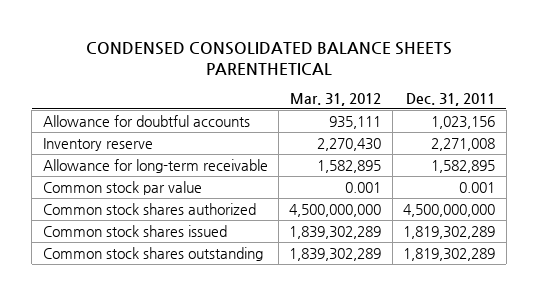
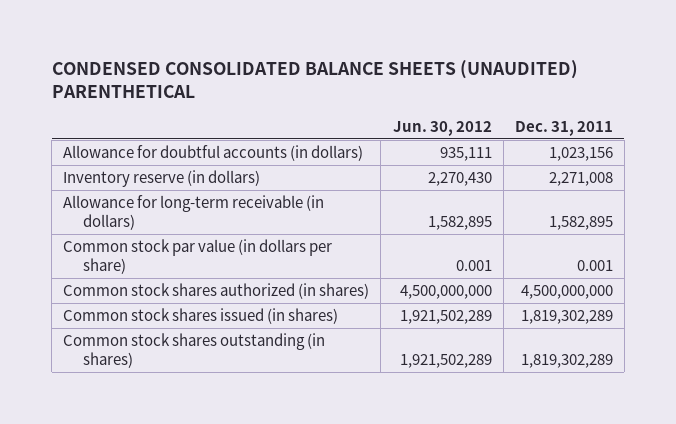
- CONDENSED CONSOLIDATED BALANCE SHEETS PARENTHETICAL
+ CONDENSED CONSOLIDATED BALANCE SHEETS (UNAUDITED) PARENTHETICAL
- | Mar. 31, 2012 | Dec. 31, 2011
+ | Jun. 30, 2012 | Dec. 31, 2011
- Allowance for doubtful accounts | 935,111 | 1,023,156
- Inventory reserve | 2,270,430 | 2,271,008
- Allowance for long-term receivable | 1,582,895 | 1,582,895
- Common stock par value | 0.001 | 0.001
- Common stock shares authorized | 4,500,000,000 | 4,500,000,000
- Common stock shares issued | 1,839,302,289 | 1,819,302,289
- Common stock shares outstanding | 1,839,302,289 | 1,819,302,289
+ Allowance for doubtful accounts (in dollars) | 935,111 | 1,023,156
+ Inventory reserve (in dollars) | 2,270,430 | 2,271,008
+ Allowance for long-term receivable (in dollars) | 1,582,895 | 1,582,895
+ Common stock par value (in dollars per share) | 0.001 | 0.001
+ Common stock shares authorized (in shares) | 4,500,000,000 | 4,500,000,000
+ Common stock shares issued (in shares) | 1,921,502,289 | 1,819,302,289
+ Common stock shares outstanding (in shares) | 1,921,502,289 | 1,819,302,289

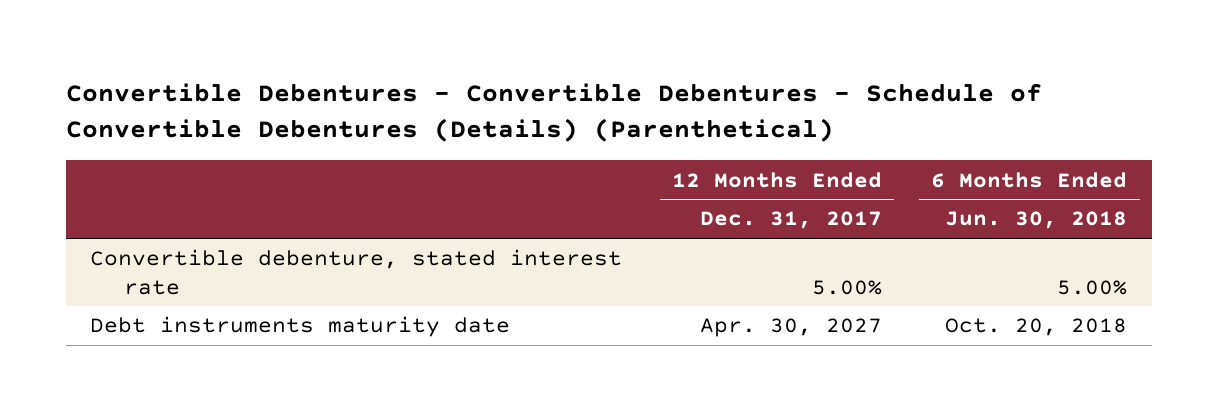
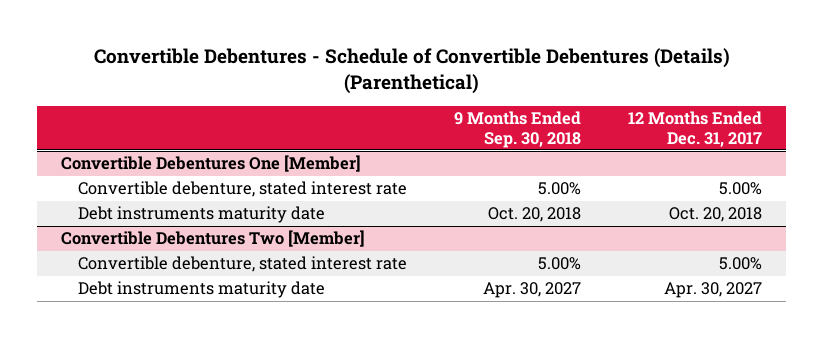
- Convertible Debentures - Convertible Debentures - Schedule of Convertible Debentures (Details) (Parenthetical)
+ Convertible Debentures - Schedule of Convertible Debentures (Details) (Parenthetical)
- | 12 Months Ended Dec. 31, 2017 | 6 Months Ended Jun. 30, 2018
+ | 9 Months Ended Sep. 30, 2018 | 12 Months Ended Dec. 31, 2017
+ Convertible Debentures One [Member]
+ Debt instruments maturity date | Oct. 20, 2018 | Oct. 20, 2018
+ Convertible Debentures Two [Member]
+ Convertible debenture, stated interest rate | 5.00% | 5.00%

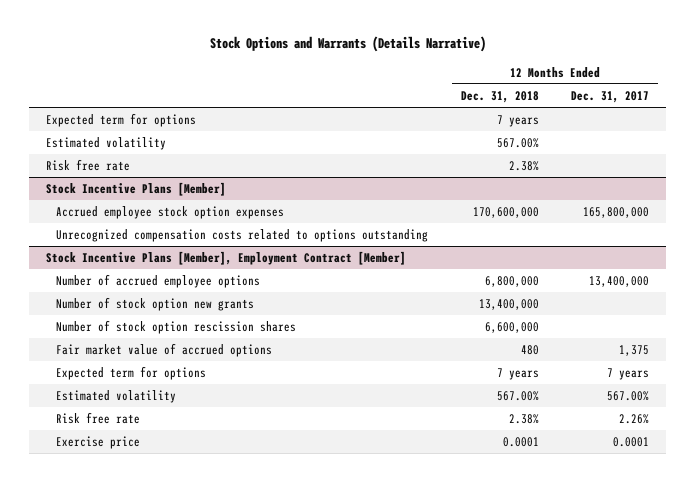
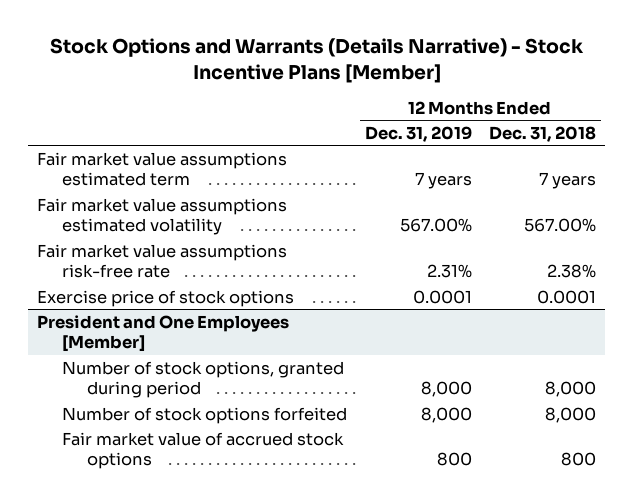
- Stock Options and Warrants (Details Narrative)
+ Stock Options and Warrants (Details Narrative) - Stock Incentive Plans [Member]
- | 12 Months Ended Dec. 31, 2018 | 12 Months Ended Dec. 31, 2017
+ | 12 Months Ended Dec. 31, 2019 | 12 Months Ended Dec. 31, 2018
- Expected term for options | 7 years |
- Estimated volatility | 567.00% |
- Risk free rate | 2.38% |
- Stock Incentive Plans [Member]
- Accrued employee stock option expenses | 170,600,000 | 165,800,000
- Unrecognized compensation costs related to options outstanding
- Stock Incentive Plans [Member], Employment Contract [Member]
- Number of accrued employee options | 6,800,000 | 13,400,000
- Number of stock option new grants | 13,400,000 |
- Number of stock option rescission shares | 6,600,000 |
- Fair market value of accrued options | 480 | 1,375
- Expected term for options | 7 years | 7 years
- Estimated volatility | 567.00% | 567.00%
- Risk free rate | 2.38% | 2.26%
- Exercise price | 0.0001 | 0.0001
+ Fair market value assumptions estimated term | 7 years | 7 years
+ Fair market value assumptions estimated volatility | 567.00% | 567.00%
+ Fair market value assumptions risk-free rate | 2.31% | 2.38%
+ Exercise price of stock options | 0.0001 | 0.0001
+ President and One Employees [Member]
+ Number of stock options, granted during period | 8,000 | 8,000
+ Number of stock options forfeited | 8,000 | 8,000
+ Fair market value of accrued stock options | 800 | 800

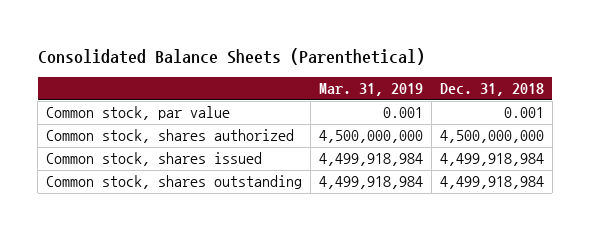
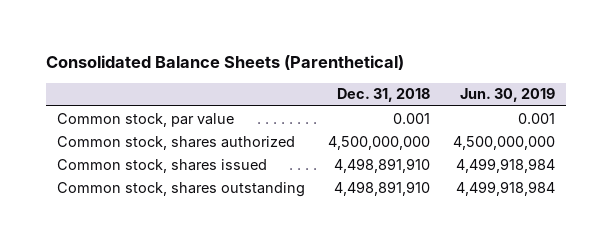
- | Mar. 31, 2019 | Dec. 31, 2018
+ | Dec. 31, 2018 | Jun. 30, 2019
- Common stock, shares issued | 4,499,918,984 | 4,499,918,984
- Common stock, shares outstanding | 4,499,918,984 | 4,499,918,984
+ Common stock, shares issued | 4,498,891,910 | 4,499,918,984
+ Common stock, shares outstanding | 4,498,891,910 | 4,499,918,984

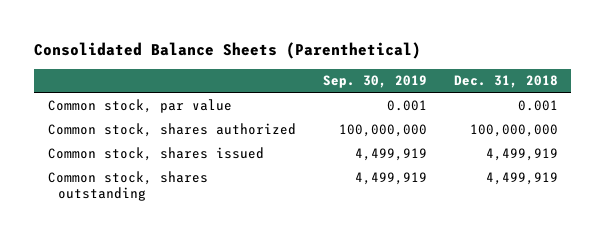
- | Dec. 31, 2018 | Jun. 30, 2019
+ | Sep. 30, 2019 | Dec. 31, 2018
- Common stock, shares authorized | 4,500,000,000 | 4,500,000,000
- Common stock, shares issued | 4,498,891,910 | 4,499,918,984
- Common stock, shares outstanding | 4,498,891,910 | 4,499,918,984
+ Common stock, shares authorized | 100,000,000 | 100,000,000
+ Common stock, shares issued | 4,499,919 | 4,499,919
+ Common stock, shares outstanding | 4,499,919 | 4,499,919

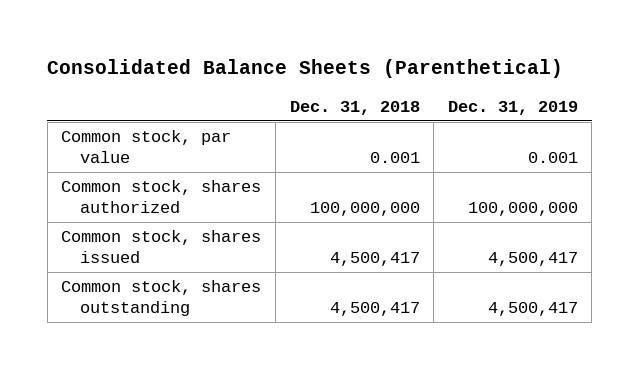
- | Sep. 30, 2019 | Dec. 31, 2018
+ | Dec. 31, 2018 | Dec. 31, 2019
- Common stock, shares issued | 4,499,919 | 4,499,919
- Common stock, shares outstanding | 4,499,919 | 4,499,919
+ Common stock, shares issued | 4,500,417 | 4,500,417
+ Common stock, shares outstanding | 4,500,417 | 4,500,417

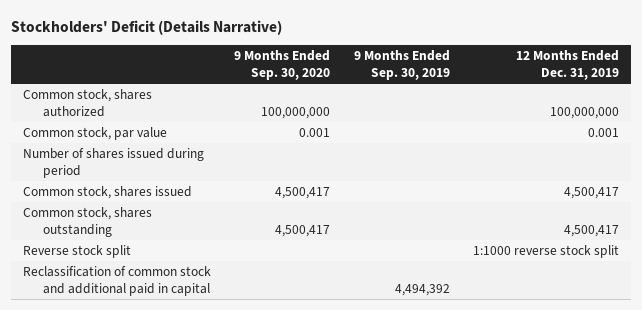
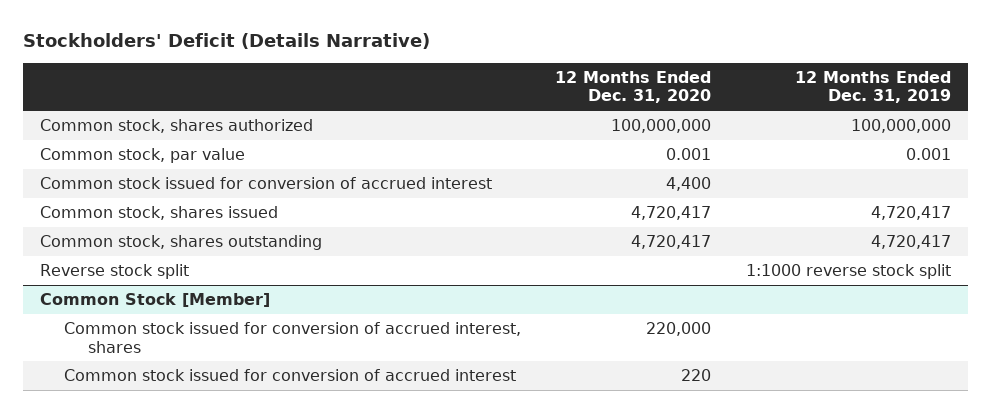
- | 9 Months Ended Sep. 30, 2020 | 9 Months Ended Sep. 30, 2019 | 12 Months Ended Dec. 31, 2019
+ | 12 Months Ended Dec. 31, 2020 | 12 Months Ended Dec. 31, 2019
- Number of shares issued during period
- Common stock, shares issued | 4,500,417 | | 4,500,417
- Common stock, shares outstanding | 4,500,417 | | 4,500,417
+ Common stock issued for conversion of accrued interest | 4,400 |
+ Common stock, shares issued | 4,720,417 | 4,720,417
+ Common stock, shares outstanding | 4,720,417 | 4,720,417
- Reclassification of common stock and additional paid in capital | | 4,494,392 |
+ Common Stock [Member]
+ Common stock issued for conversion of accrued interest, shares | 220,000 |
+ Common stock issued for conversion of accrued interest | 220 |

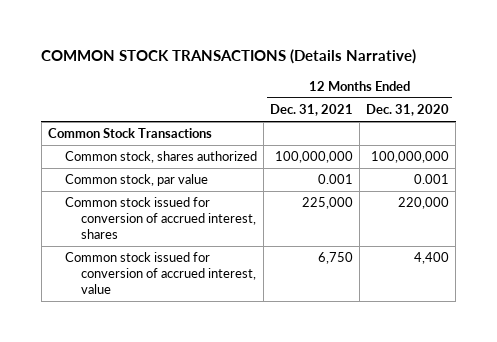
- Stockholders' Deficit (Details Narrative)
+ COMMON STOCK TRANSACTIONS (Details Narrative)
- | 12 Months Ended Dec. 31, 2020 | 12 Months Ended Dec. 31, 2019
+ | 12 Months Ended Dec. 31, 2021 | 12 Months Ended Dec. 31, 2020
+ Common Stock Transactions
- Common stock issued for conversion of accrued interest | 4,400 |
- Common stock, shares issued | 4,720,417 | 4,720,417
- Common stock, shares outstanding | 4,720,417 | 4,720,417
- Reverse stock split | | 1:1000 reverse stock split
- Common Stock [Member]
- Common stock issued for conversion of accrued interest | 220 |
+ Common stock issued for conversion of accrued interest, value | 6,750 | 4,400

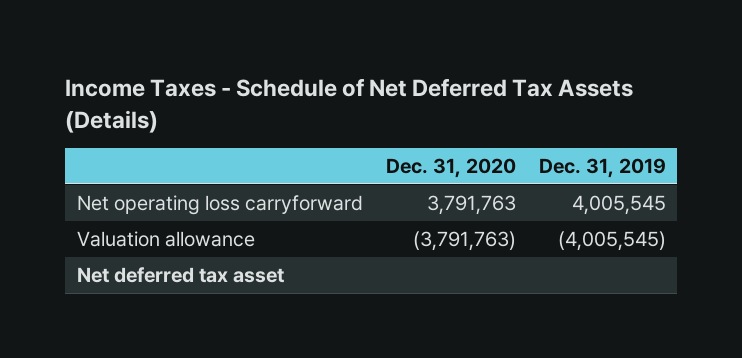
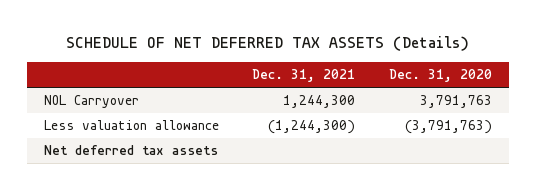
- Income Taxes - Schedule of Net Deferred Tax Assets (Details)
+ SCHEDULE OF NET DEFERRED TAX ASSETS (Details)
- | Dec. 31, 2020 | Dec. 31, 2019
+ | Dec. 31, 2021 | Dec. 31, 2020
- Net operating loss carryforward | 3,791,763 | 4,005,545
- Valuation allowance | (3,791,763) | (4,005,545)
- Net deferred tax asset
+ NOL Carryover | 1,244,300 | 3,791,763
+ Less valuation allowance | (1,244,300) | (3,791,763)
+ Net deferred tax assets

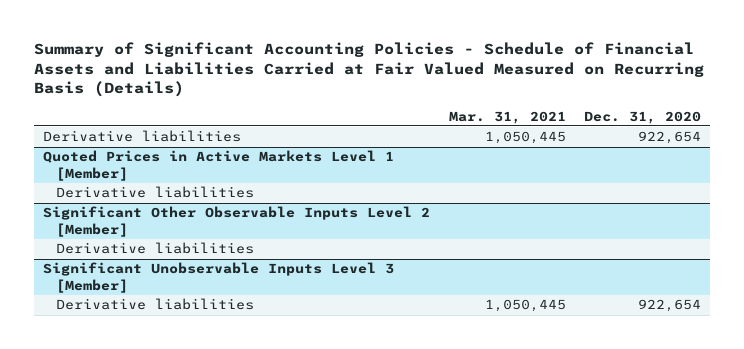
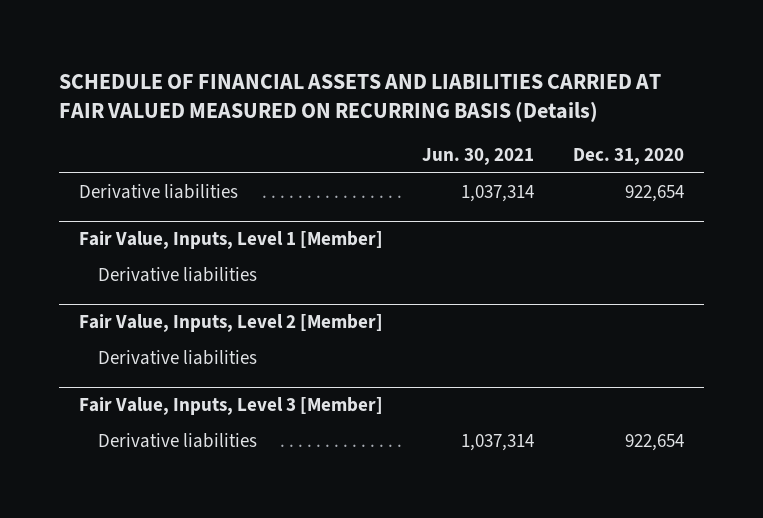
- Summary of Significant Accounting Policies - Schedule of Financial Assets and Liabilities Carried at Fair Valued Measured on Recurring Basis (Details)
+ SCHEDULE OF FINANCIAL ASSETS AND LIABILITIES CARRIED AT FAIR VALUED MEASURED ON RECURRING BASIS (Details)
- | Mar. 31, 2021 | Dec. 31, 2020
+ | Jun. 30, 2021 | Dec. 31, 2020
- Quoted Prices in Active Markets Level 1 [Member]
+ Fair Value, Inputs, Level 1 [Member]
- Significant Other Observable Inputs Level 2 [Member]
+ Fair Value, Inputs, Level 2 [Member]
- Significant Unobservable Inputs Level 3 [Member]
+ Fair Value, Inputs, Level 3 [Member]

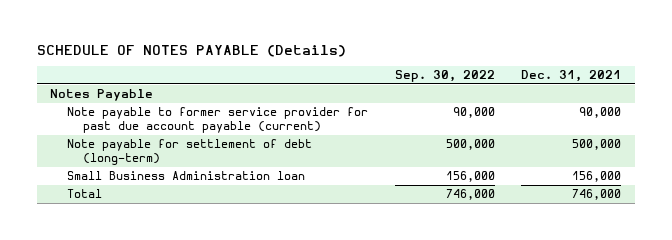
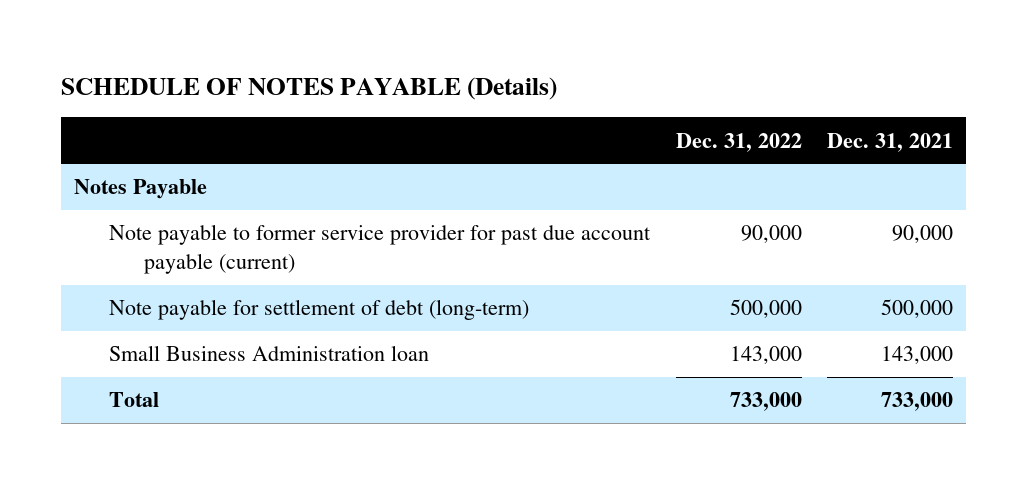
- | Sep. 30, 2022 | Dec. 31, 2021
+ | Dec. 31, 2022 | Dec. 31, 2021
- Small Business Administration loan | 156,000 | 156,000
- Total | 746,000 | 746,000
+ Small Business Administration loan | 143,000 | 143,000
+ Total | 733,000 | 733,000

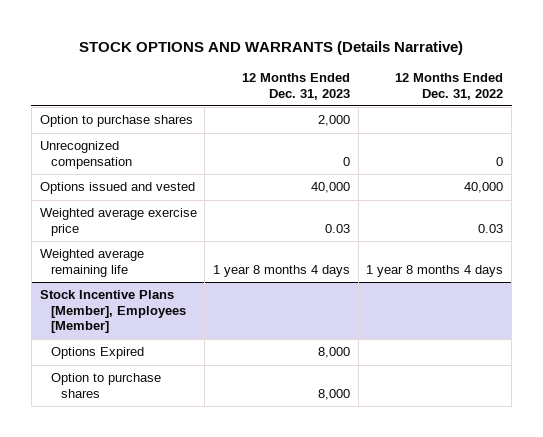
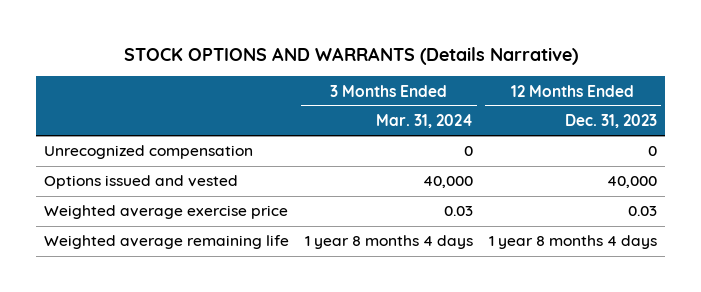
- | 12 Months Ended Dec. 31, 2023 | 12 Months Ended Dec. 31, 2022
+ | 3 Months Ended Mar. 31, 2024 | 12 Months Ended Dec. 31, 2023
- Option to purchase shares | 2,000 |
- Stock Incentive Plans [Member], Employees [Member]
- Options Expired | 8,000 |
- Option to purchase shares | 8,000 |

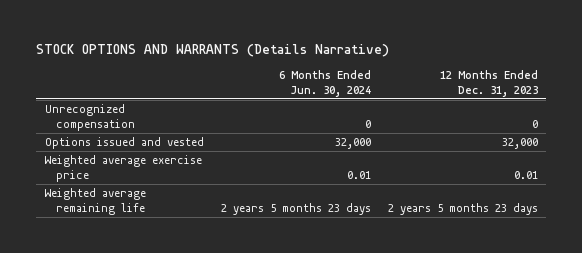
- | 3 Months Ended Mar. 31, 2024 | 12 Months Ended Dec. 31, 2023
+ | 6 Months Ended Jun. 30, 2024 | 12 Months Ended Dec. 31, 2023
- Options issued and vested | 40,000 | 40,000
- Weighted average exercise price | 0.03 | 0.03
- Weighted average remaining life | 1 year 8 months 4 days | 1 year 8 months 4 days
+ Options issued and vested | 32,000 | 32,000
+ Weighted average exercise price | 0.01 | 0.01
+ Weighted average remaining life | 2 years 5 months 23 days | 2 years 5 months 23 days

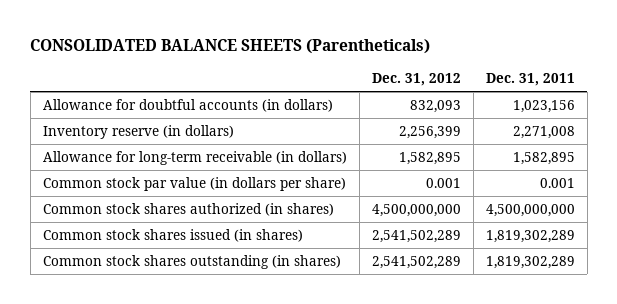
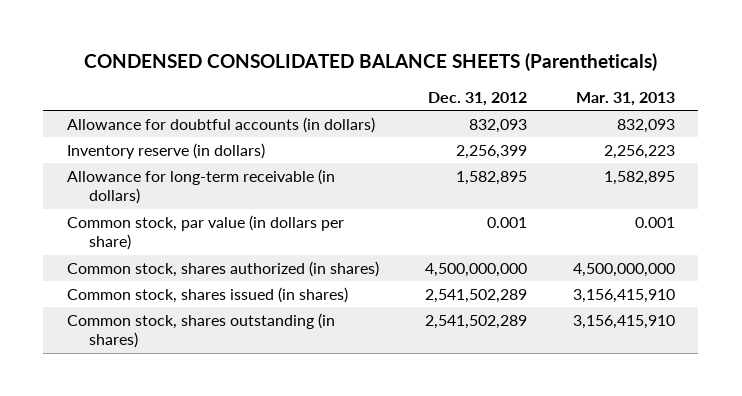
- CONSOLIDATED BALANCE SHEETS (Parentheticals)
+ CONDENSED CONSOLIDATED BALANCE SHEETS (Parentheticals)
- | Dec. 31, 2012 | Dec. 31, 2011
+ | Dec. 31, 2012 | Mar. 31, 2013
- Common stock par value (in dollars per share) | 0.001 | 0.001
- Common stock shares authorized (in shares) | 4,500,000,000 | 4,500,000,000
- Common stock shares issued (in shares) | 2,541,502,289 | 1,819,302,289
- Common stock shares outstanding (in shares) | 2,541,502,289 | 1,819,302,289
+ Common stock, par value (in dollars per share) | 0.001 | 0.001
+ Common stock, shares authorized (in shares) | 4,500,000,000 | 4,500,000,000
+ Common stock, shares issued (in shares) | 2,541,502,289 | 3,156,415,910
+ Common stock, shares outstanding (in shares) | 2,541,502,289 | 3,156,415,910

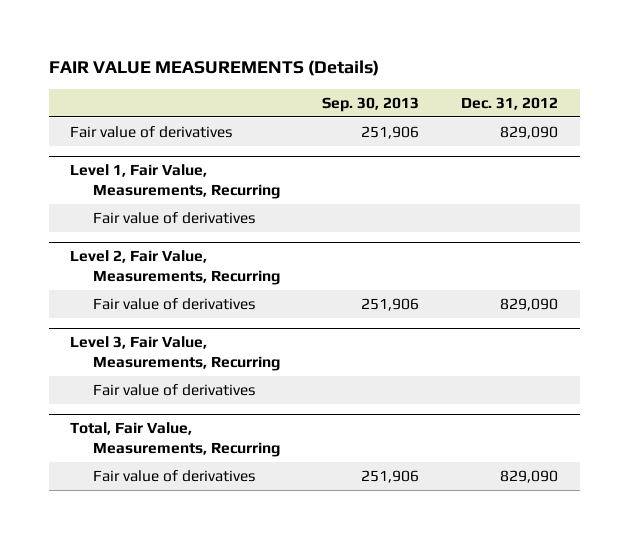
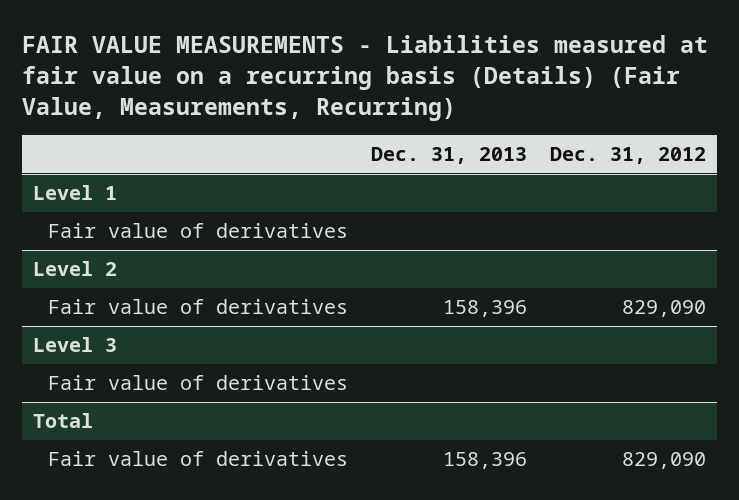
- FAIR VALUE MEASUREMENTS (Details)
+ FAIR VALUE MEASUREMENTS - Liabilities measured at fair value on a recurring basis (Details) (Fair Value, Measurements, Recurring)
- | Sep. 30, 2013 | Dec. 31, 2012
+ | Dec. 31, 2013 | Dec. 31, 2012
- Fair value of derivatives | 251,906 | 829,090
- Level 1, Fair Value, Measurements, Recurring
+ Level 1
- Level 2, Fair Value, Measurements, Recurring
+ Level 2
- Level 3, Fair Value, Measurements, Recurring
+ Level 3
- Total, Fair Value, Measurements, Recurring
+ Total

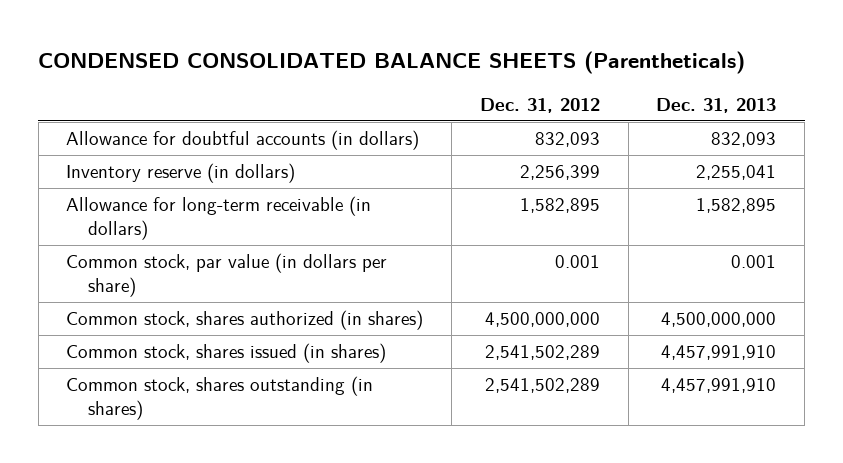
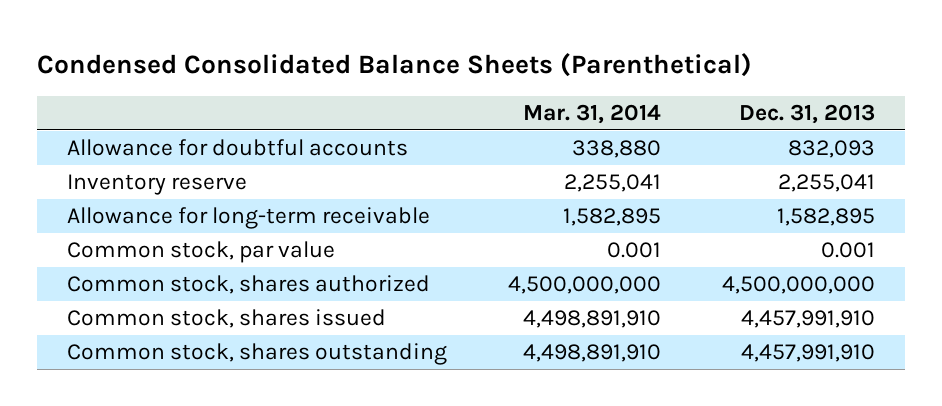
- CONDENSED CONSOLIDATED BALANCE SHEETS (Parentheticals)
+ Condensed Consolidated Balance Sheets (Parenthetical)
- | Dec. 31, 2012 | Dec. 31, 2013
+ | Mar. 31, 2014 | Dec. 31, 2013
- Allowance for doubtful accounts (in dollars) | 832,093 | 832,093
- Inventory reserve (in dollars) | 2,256,399 | 2,255,041
- Allowance for long-term receivable (in dollars) | 1,582,895 | 1,582,895
- Common stock, par value (in dollars per share) | 0.001 | 0.001
- Common stock, shares authorized (in shares) | 4,500,000,000 | 4,500,000,000
- Common stock, shares issued (in shares) | 2,541,502,289 | 4,457,991,910
- Common stock, shares outstanding (in shares) | 2,541,502,289 | 4,457,991,910
+ Allowance for doubtful accounts | 338,880 | 832,093
+ Inventory reserve | 2,255,041 | 2,255,041
+ Allowance for long-term receivable | 1,582,895 | 1,582,895
+ Common stock, par value | 0.001 | 0.001
+ Common stock, shares authorized | 4,500,000,000 | 4,500,000,000
+ Common stock, shares issued | 4,498,891,910 | 4,457,991,910
+ Common stock, shares outstanding | 4,498,891,910 | 4,457,991,910

